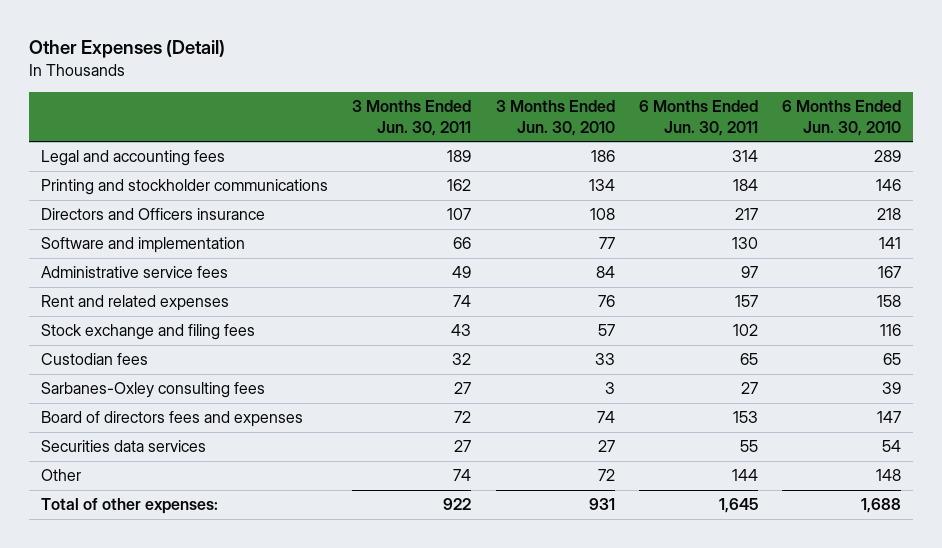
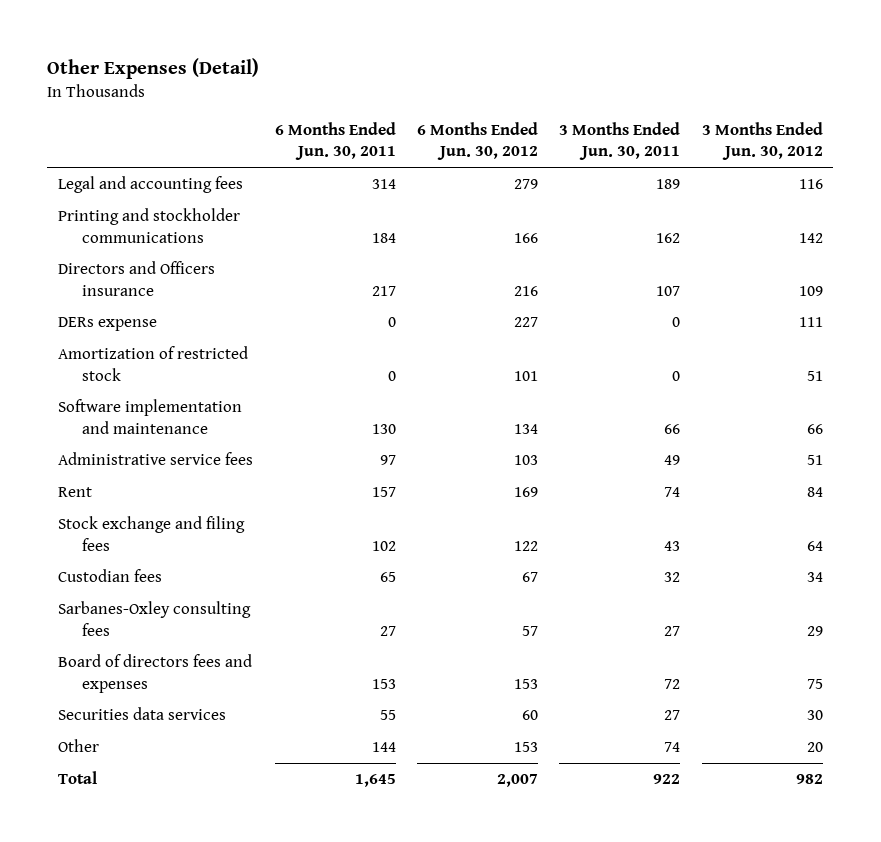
- | 3 Months Ended Jun. 30, 2011 | 3 Months Ended Jun. 30, 2010 | 6 Months Ended Jun. 30, 2011 | 6 Months Ended Jun. 30, 2010
+ | 6 Months Ended Jun. 30, 2011 | 6 Months Ended Jun. 30, 2012 | 3 Months Ended Jun. 30, 2011 | 3 Months Ended Jun. 30, 2012
- Software and implementation | 66 | 77 | 130 | 141
+ DERs expense | 0 | 227 | 0 | 111
+ Amortization of restricted stock | 0 | 101 | 0 | 51
+ Software implementation and maintenance | 130 | 134 | 66 | 66
- Rent and related expenses | 74 | 76 | 157 | 158
+ Rent | 157 | 169 | 74 | 84
- Total of other expenses: | 922 | 931 | 1,645 | 1,688
+ Total | 1,645 | 2,007 | 922 | 982

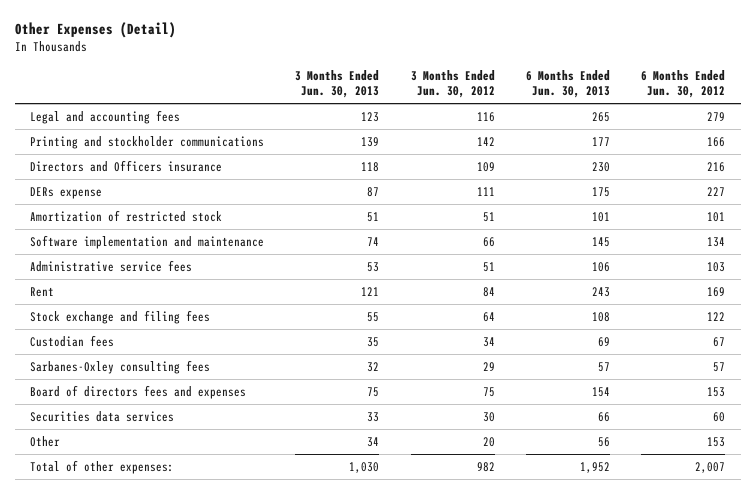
- | 6 Months Ended Jun. 30, 2011 | 6 Months Ended Jun. 30, 2012 | 3 Months Ended Jun. 30, 2011 | 3 Months Ended Jun. 30, 2012
+ | 3 Months Ended Jun. 30, 2013 | 3 Months Ended Jun. 30, 2012 | 6 Months Ended Jun. 30, 2013 | 6 Months Ended Jun. 30, 2012
- Total | 1,645 | 2,007 | 922 | 982
+ Total of other expenses: | 1,030 | 982 | 1,952 | 2,007

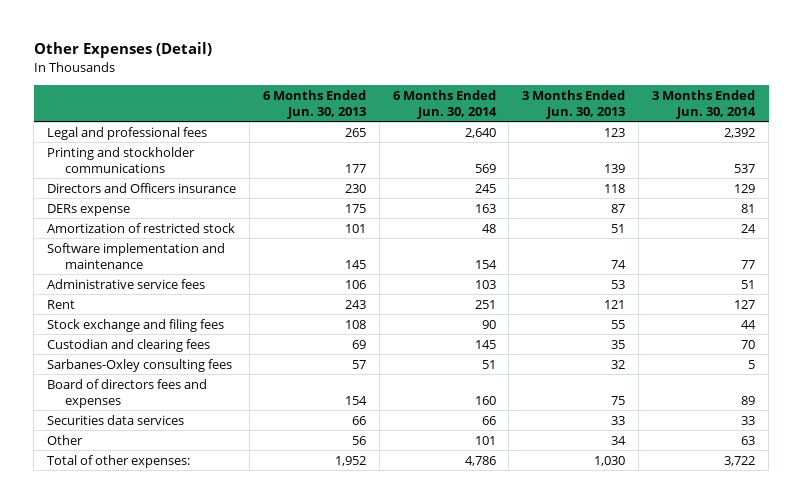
- | 3 Months Ended Jun. 30, 2013 | 3 Months Ended Jun. 30, 2012 | 6 Months Ended Jun. 30, 2013 | 6 Months Ended Jun. 30, 2012
+ | 6 Months Ended Jun. 30, 2013 | 6 Months Ended Jun. 30, 2014 | 3 Months Ended Jun. 30, 2013 | 3 Months Ended Jun. 30, 2014
- Legal and accounting fees | 123 | 116 | 265 | 279
+ Legal and professional fees | 265 | 2,640 | 123 | 2,392
- Custodian fees | 35 | 34 | 69 | 67
+ Custodian and clearing fees | 69 | 145 | 35 | 70

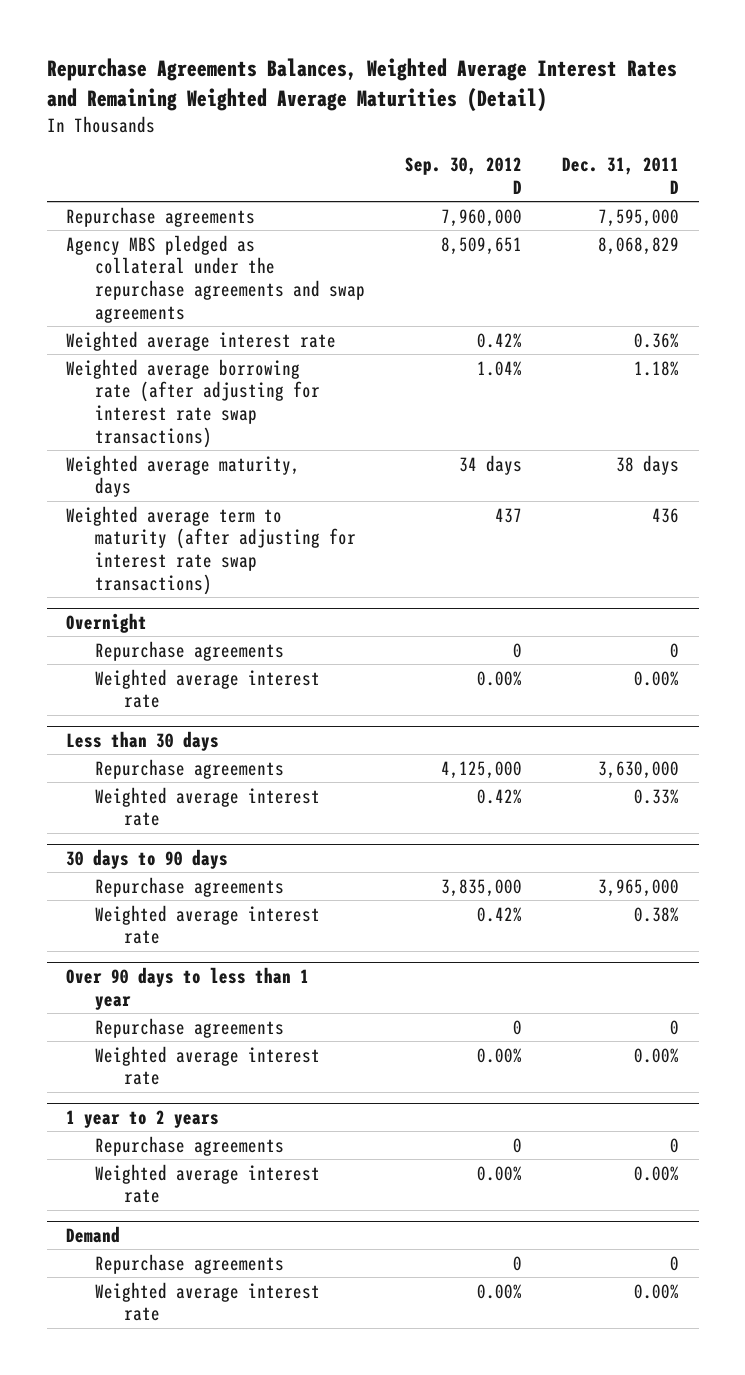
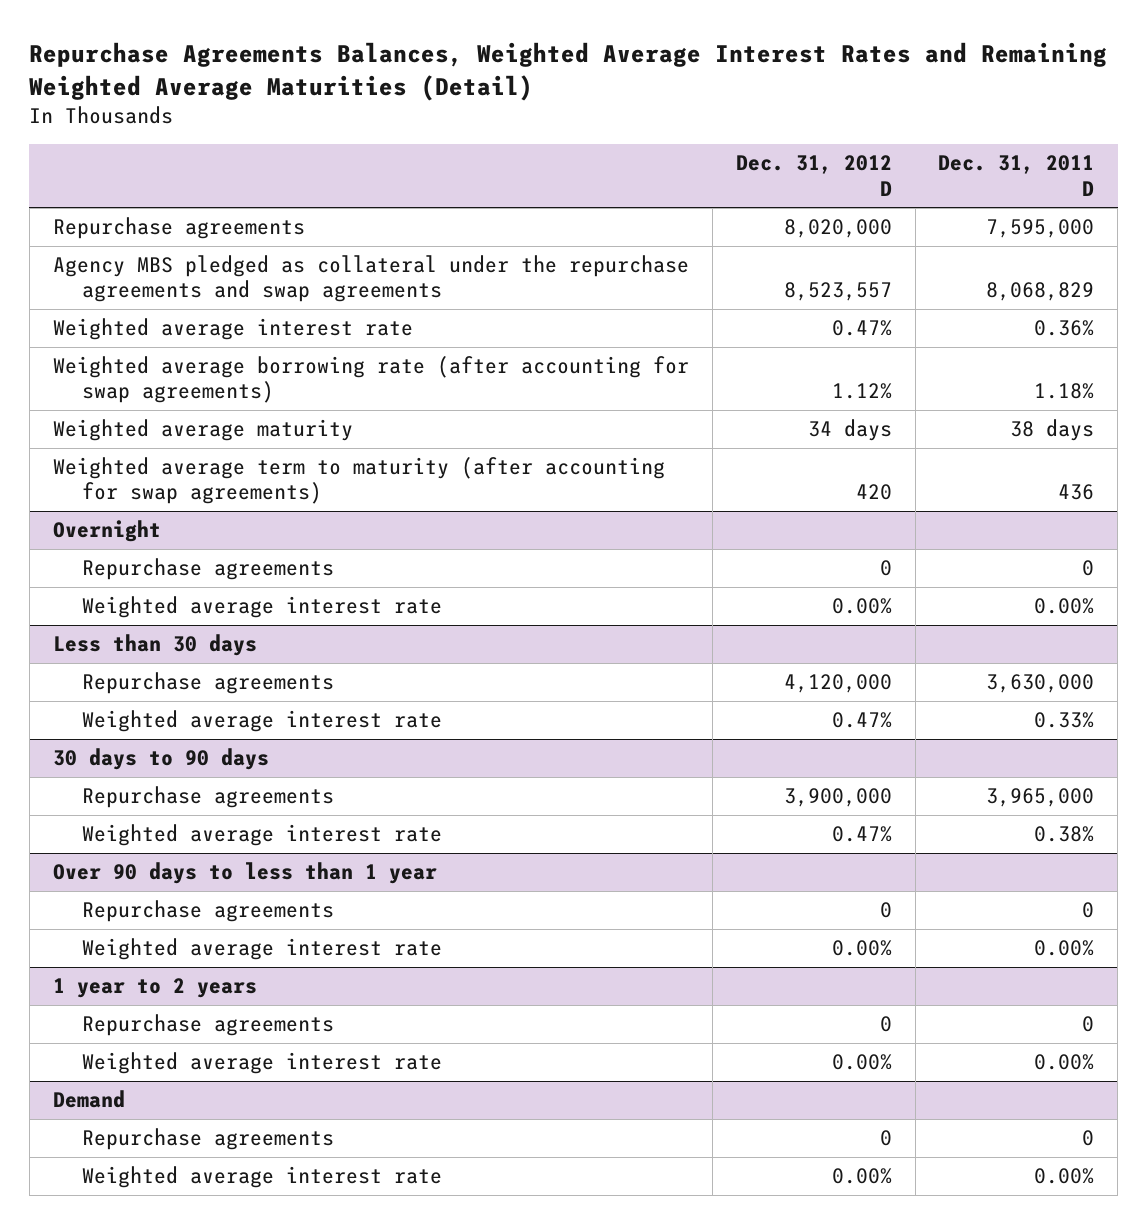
- | Sep. 30, 2012 D | Dec. 31, 2011 D
+ | Dec. 31, 2012 D | Dec. 31, 2011 D
- Weighted average borrowing rate (after adjusting for interest rate swap transactions) | 1.04% | 1.18%
- Weighted average maturity, days | 34 days | 38 days
- Weighted average term to maturity (after adjusting for interest rate swap transactions) | 437 | 436
+ Weighted average borrowing rate (after accounting for swap agreements) | 1.12% | 1.18%
+ Weighted average maturity | 34 days | 38 days
+ Weighted average term to maturity (after accounting for swap agreements) | 420 | 436

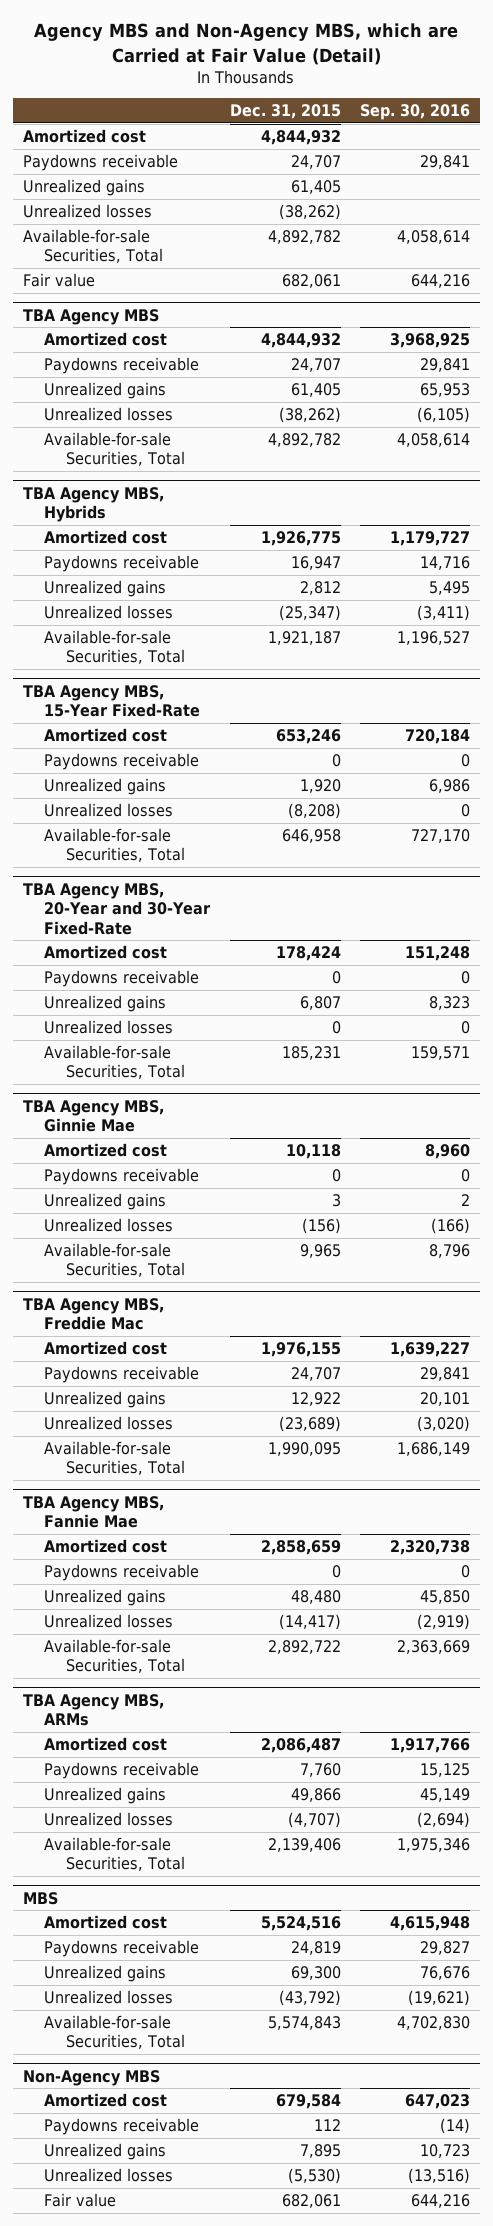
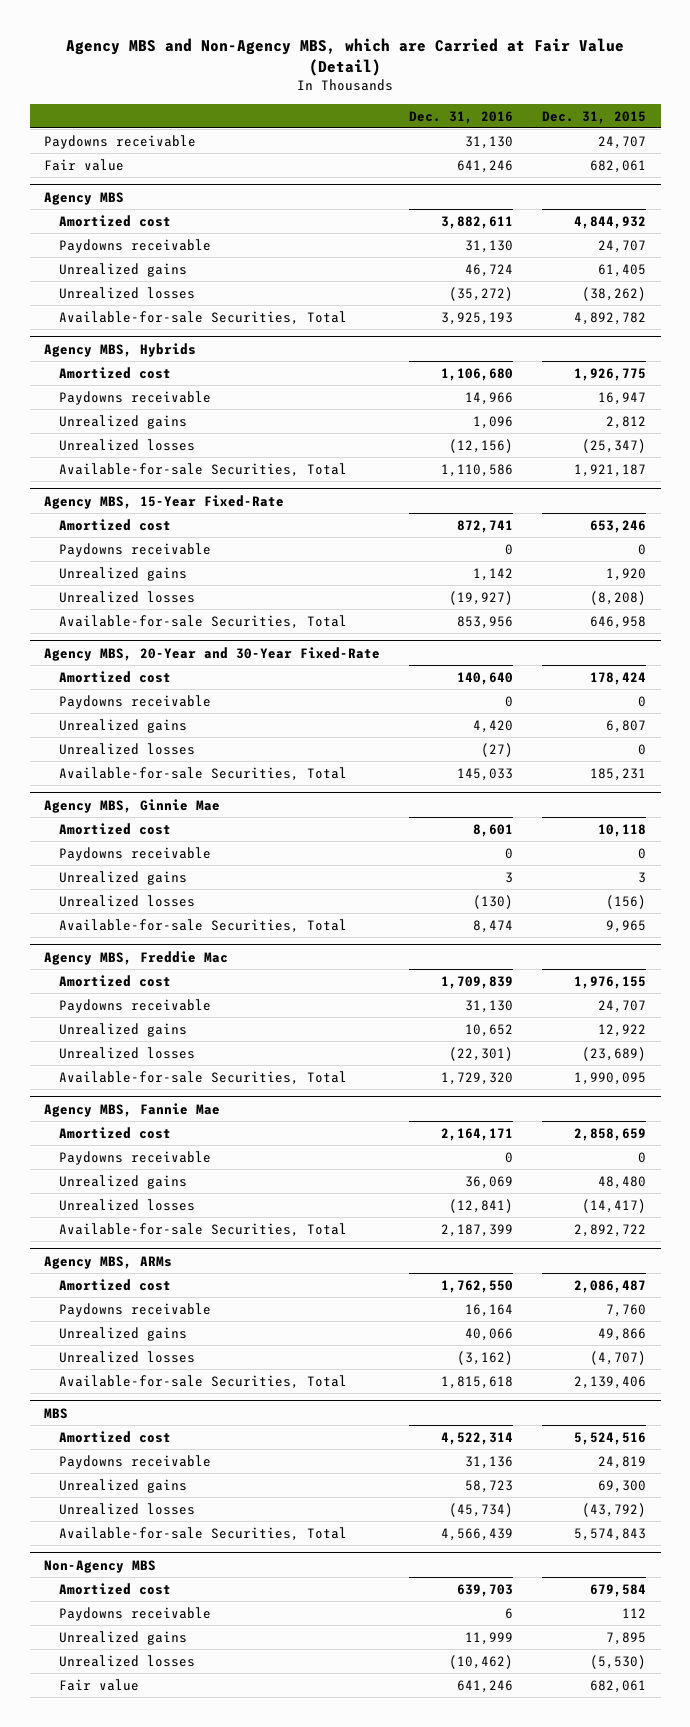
- | Dec. 31, 2015 | Sep. 30, 2016
+ | Dec. 31, 2016 | Dec. 31, 2015
- Amortized cost | 4,844,932 |
- Unrealized gains | 61,405 |
- Unrealized losses | (38,262) |
- Available-for-sale Securities, Total | 4,892,782 | 4,058,614
- TBA Agency MBS
+ Agency MBS
- TBA Agency MBS, Hybrids
+ Agency MBS, Hybrids
- TBA Agency MBS, 15-Year Fixed-Rate
+ Agency MBS, 15-Year Fixed-Rate
- TBA Agency MBS, 20-Year and 30-Year Fixed-Rate
+ Agency MBS, 20-Year and 30-Year Fixed-Rate
- TBA Agency MBS, Ginnie Mae
+ Agency MBS, Ginnie Mae
- TBA Agency MBS, Freddie Mac
+ Agency MBS, Freddie Mac
- TBA Agency MBS, Fannie Mae
+ Agency MBS, Fannie Mae
- TBA Agency MBS, ARMs
+ Agency MBS, ARMs

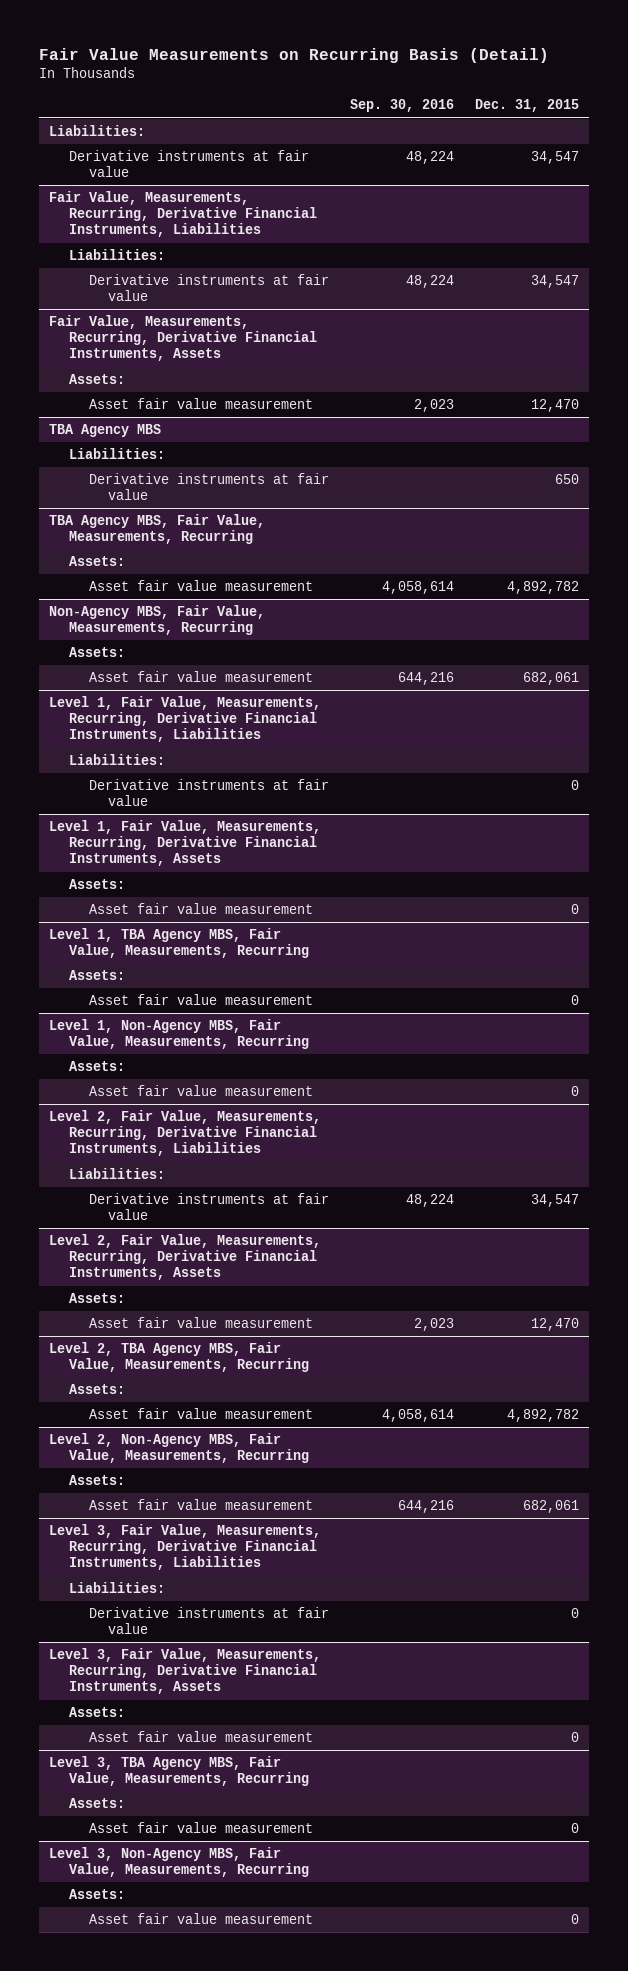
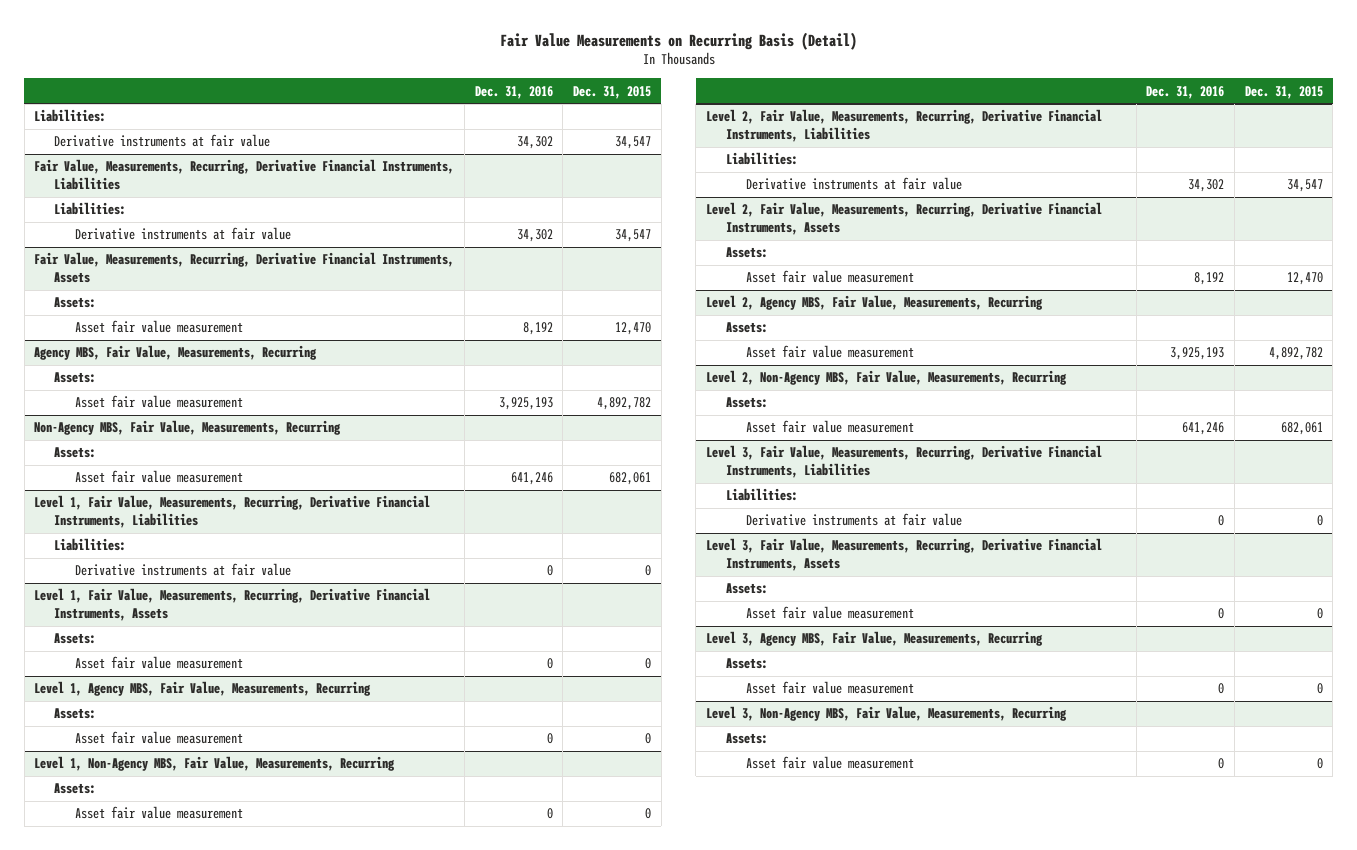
- | Sep. 30, 2016 | Dec. 31, 2015
+ | Dec. 31, 2016 | Dec. 31, 2015
- TBA Agency MBS
- Liabilities:
- Derivative instruments at fair value | | 650
- TBA Agency MBS, Fair Value, Measurements, Recurring
+ Agency MBS, Fair Value, Measurements, Recurring
- Level 1, TBA Agency MBS, Fair Value, Measurements, Recurring
+ Level 1, Agency MBS, Fair Value, Measurements, Recurring
- Level 2, TBA Agency MBS, Fair Value, Measurements, Recurring
+ Level 2, Agency MBS, Fair Value, Measurements, Recurring
- Level 3, TBA Agency MBS, Fair Value, Measurements, Recurring
+ Level 3, Agency MBS, Fair Value, Measurements, Recurring

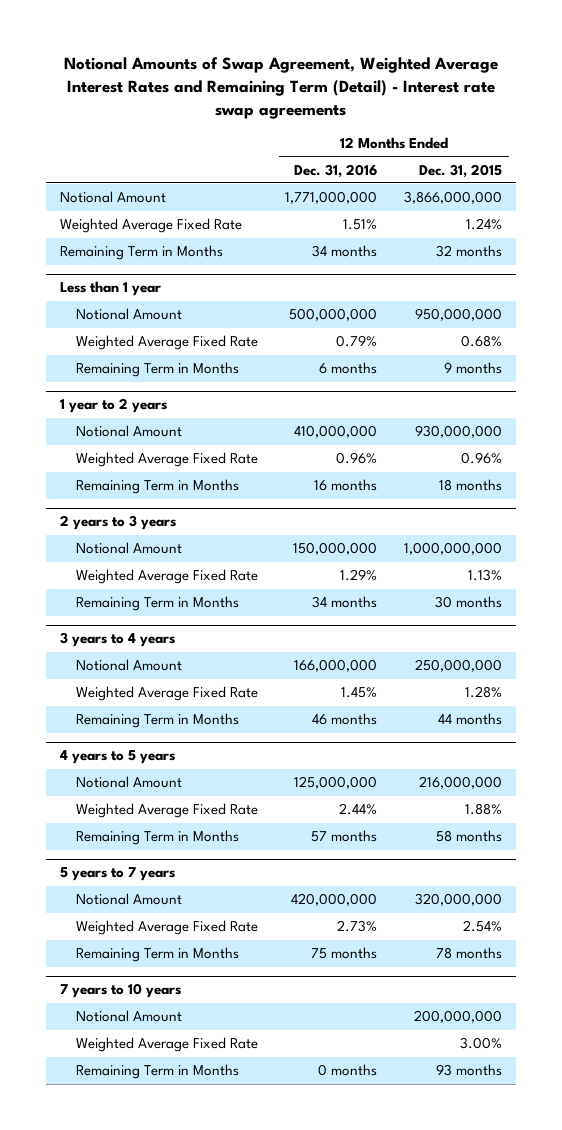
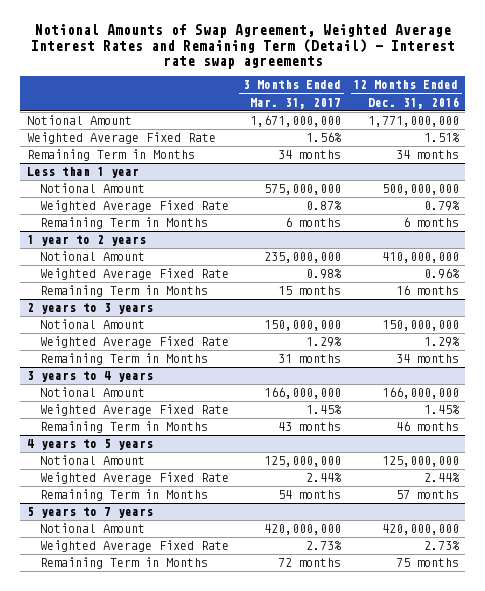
- | 12 Months Ended Dec. 31, 2016 | 12 Months Ended Dec. 31, 2015
+ | 3 Months Ended Mar. 31, 2017 | 12 Months Ended Dec. 31, 2016
- 7 years to 10 years
- Notional Amount | | 200,000,000
- Weighted Average Fixed Rate | | 3.00%
- Remaining Term in Months | 0 months | 93 months

